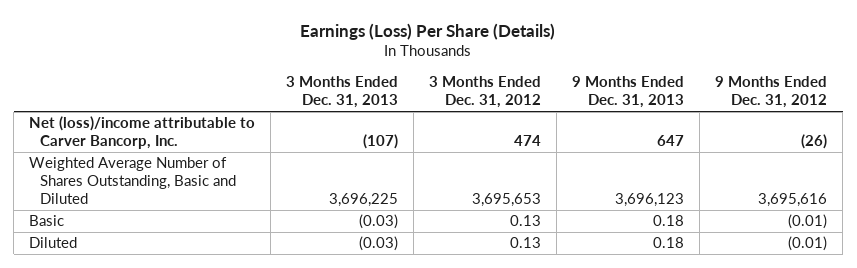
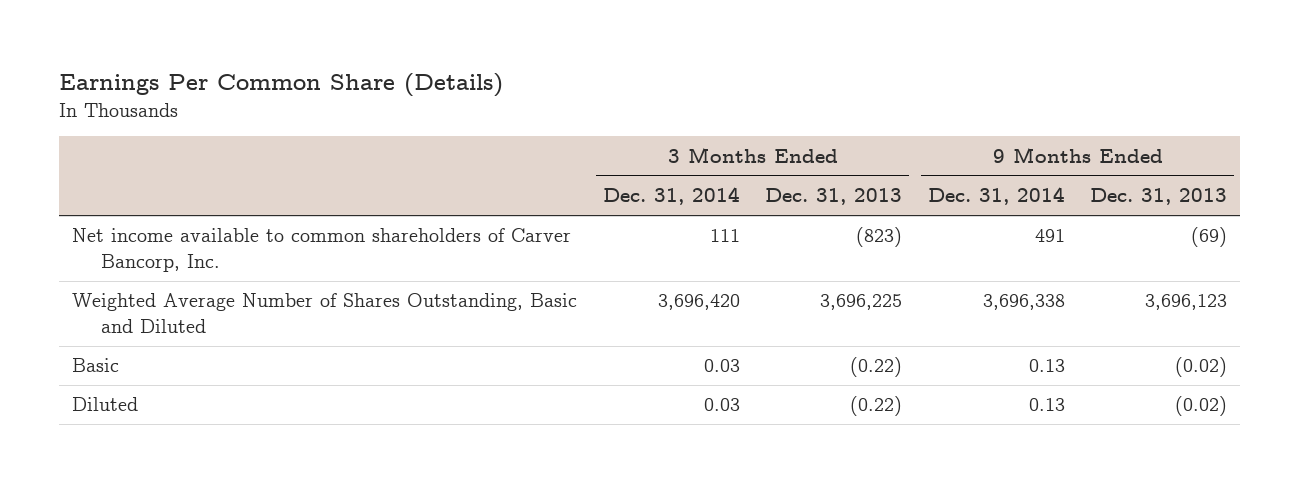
- Earnings (Loss) Per Share (Details)
+ Earnings Per Common Share (Details)
- | 3 Months Ended Dec. 31, 2013 | 3 Months Ended Dec. 31, 2012 | 9 Months Ended Dec. 31, 2013 | 9 Months Ended Dec. 31, 2012
+ | 3 Months Ended Dec. 31, 2014 | 3 Months Ended Dec. 31, 2013 | 9 Months Ended Dec. 31, 2014 | 9 Months Ended Dec. 31, 2013
- Net (loss)/income attributable to Carver Bancorp, Inc. | (107) | 474 | 647 | (26)
+ Net income available to common shareholders of Carver Bancorp, Inc. | 111 | (823) | 491 | (69)
- Basic | (0.03) | 0.13 | 0.18 | (0.01)
- Diluted | (0.03) | 0.13 | 0.18 | (0.01)
+ Basic | 0.03 | (0.22) | 0.13 | (0.02)
+ Diluted | 0.03 | (0.22) | 0.13 | (0.02)

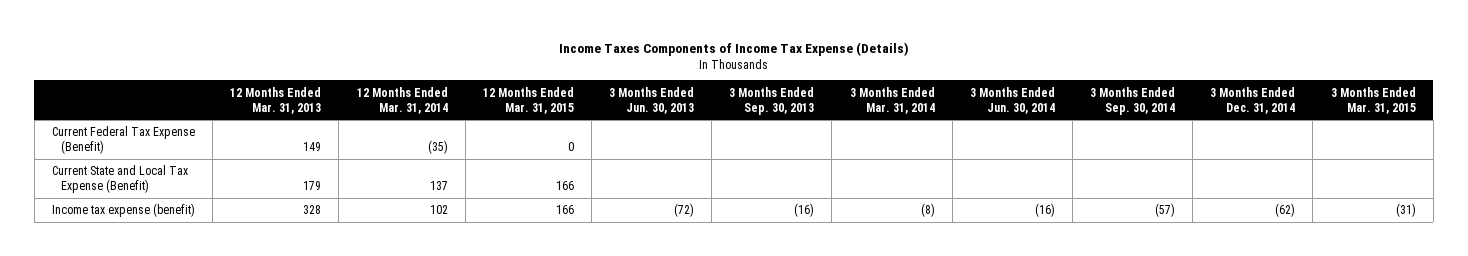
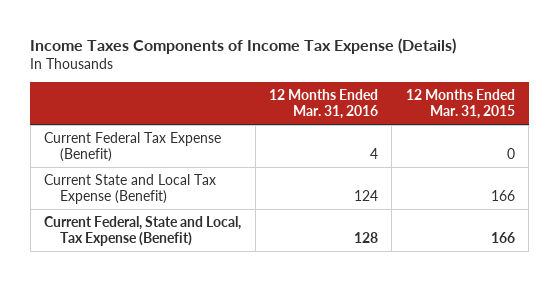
- | 12 Months Ended Mar. 31, 2013 | 12 Months Ended Mar. 31, 2014 | 12 Months Ended Mar. 31, 2015 | 3 Months Ended Jun. 30, 2013 | 3 Months Ended Sep. 30, 2013 | 3 Months Ended Mar. 31, 2014 | 3 Months Ended Jun. 30, 2014 | 3 Months Ended Sep. 30, 2014 | 3 Months Ended Dec. 31, 2014 | 3 Months Ended Mar. 31, 2015
+ | 12 Months Ended Mar. 31, 2016 | 12 Months Ended Mar. 31, 2015
- Income tax expense (benefit) | 328 | 102 | 166 | (72) | (16) | (8) | (16) | (57) | (62) | (31)
+ Current Federal, State and Local, Tax Expense (Benefit) | 128 | 166

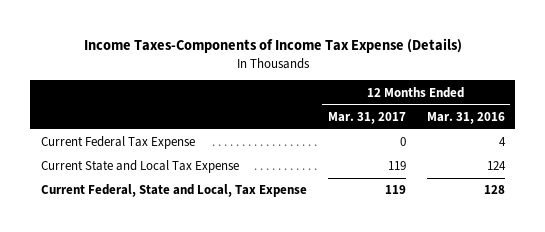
- Income Taxes Components of Income Tax Expense (Details)
+ Income Taxes-Components of Income Tax Expense (Details)
- | 12 Months Ended Mar. 31, 2016 | 12 Months Ended Mar. 31, 2015
+ | 12 Months Ended Mar. 31, 2017 | 12 Months Ended Mar. 31, 2016
- Current Federal Tax Expense (Benefit) | 4 | 0
- Current State and Local Tax Expense (Benefit) | 124 | 166
- Current Federal, State and Local, Tax Expense (Benefit) | 128 | 166
+ Current Federal Tax Expense | 0 | 4
+ Current State and Local Tax Expense | 119 | 124
+ Current Federal, State and Local, Tax Expense | 119 | 128

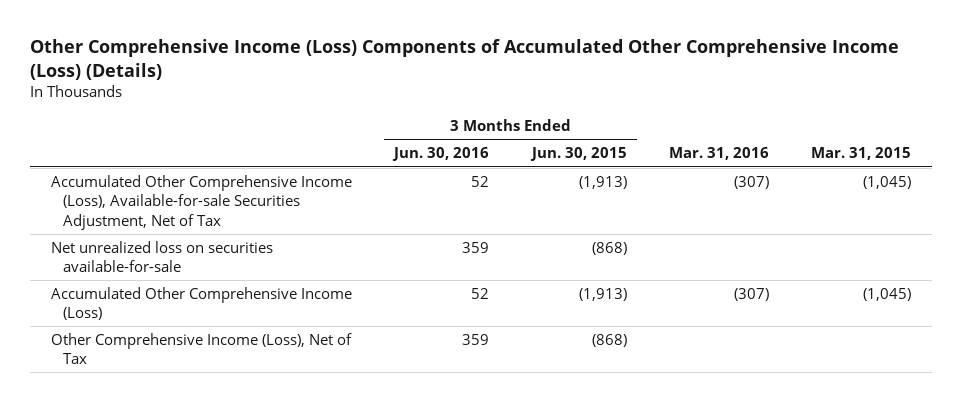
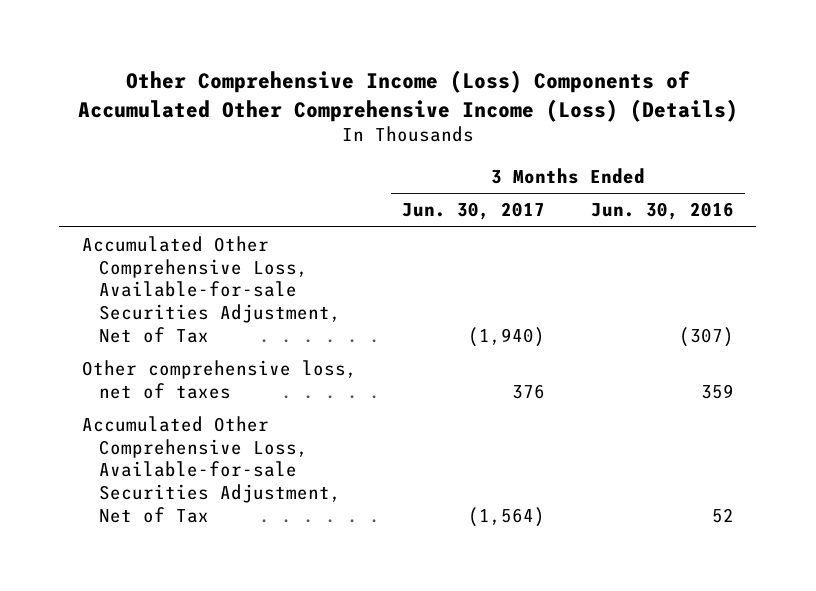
- | 3 Months Ended Jun. 30, 2016 | 3 Months Ended Jun. 30, 2015 | Mar. 31, 2016 | Mar. 31, 2015
+ | 3 Months Ended Jun. 30, 2017 | 3 Months Ended Jun. 30, 2016
- Accumulated Other Comprehensive Income (Loss), Available-for-sale Securities Adjustment, Net of Tax | 52 | (1,913) | (307) | (1,045)
- Net unrealized loss on securities available-for-sale | 359 | (868) | |
- Accumulated Other Comprehensive Income (Loss) | 52 | (1,913) | (307) | (1,045)
- Other Comprehensive Income (Loss), Net of Tax | 359 | (868) | |
+ Accumulated Other Comprehensive Loss, Available-for-sale Securities Adjustment, Net of Tax | (1,940) | (307)
+ Other comprehensive loss, net of taxes | 376 | 359
+ Accumulated Other Comprehensive Loss, Available-for-sale Securities Adjustment, Net of Tax | (1,564) | 52

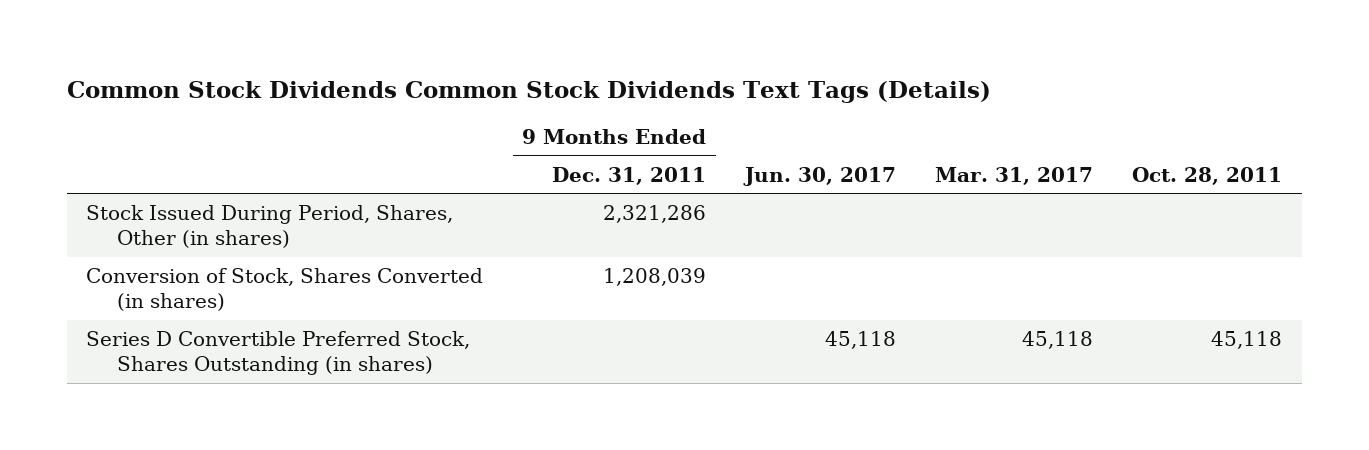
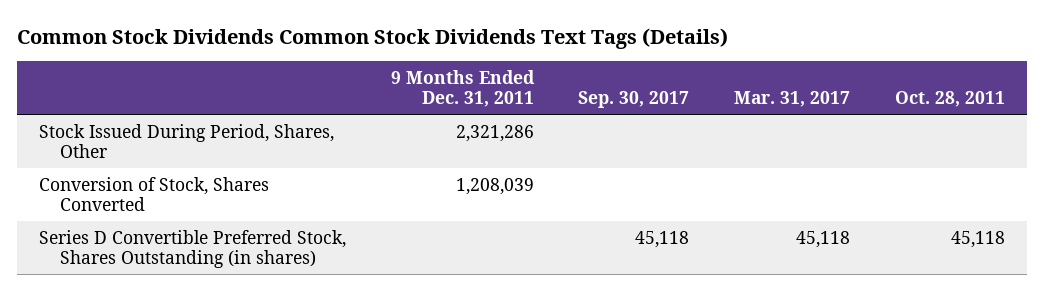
- | 9 Months Ended Dec. 31, 2011 | Jun. 30, 2017 | Mar. 31, 2017 | Oct. 28, 2011
+ | 9 Months Ended Dec. 31, 2011 | Sep. 30, 2017 | Mar. 31, 2017 | Oct. 28, 2011
- Stock Issued During Period, Shares, Other (in shares) | 2,321,286 | | |
- Conversion of Stock, Shares Converted (in shares) | 1,208,039 | | |
+ Stock Issued During Period, Shares, Other | 2,321,286 | | |
+ Conversion of Stock, Shares Converted | 1,208,039 | | |

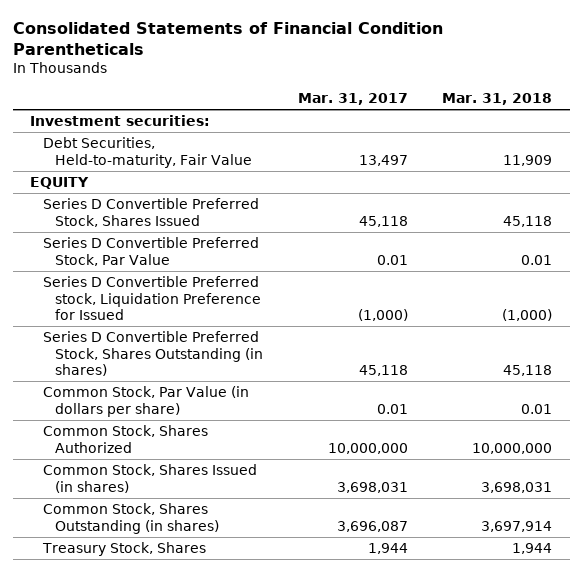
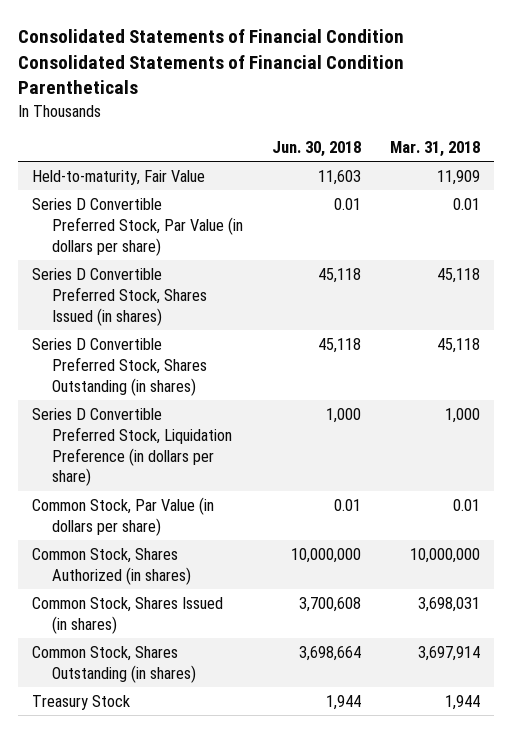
- Consolidated Statements of Financial Condition Parentheticals
+ Consolidated Statements of Financial Condition Consolidated Statements of Financial Condition Parentheticals
- | Mar. 31, 2017 | Mar. 31, 2018
+ | Jun. 30, 2018 | Mar. 31, 2018
- Investment securities:
- Debt Securities, Held-to-maturity, Fair Value | 13,497 | 11,909
- EQUITY
- Series D Convertible Preferred Stock, Shares Issued | 45,118 | 45,118
- Series D Convertible Preferred Stock, Par Value | 0.01 | 0.01
- Series D Convertible Preferred stock, Liquidation Preference for Issued | (1,000) | (1,000)
+ Held-to-maturity, Fair Value | 11,603 | 11,909
+ Series D Convertible Preferred Stock, Par Value (in dollars per share) | 0.01 | 0.01
+ Series D Convertible Preferred Stock, Shares Issued (in shares) | 45,118 | 45,118
+ Series D Convertible Preferred Stock, Liquidation Preference (in dollars per share) | 1,000 | 1,000
- Common Stock, Shares Authorized | 10,000,000 | 10,000,000
+ Common Stock, Shares Authorized (in shares) | 10,000,000 | 10,000,000
- Treasury Stock, Shares | 1,944 | 1,944
+ Treasury Stock | 1,944 | 1,944

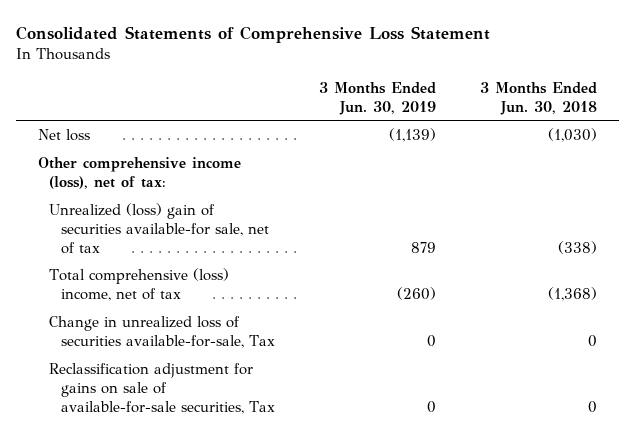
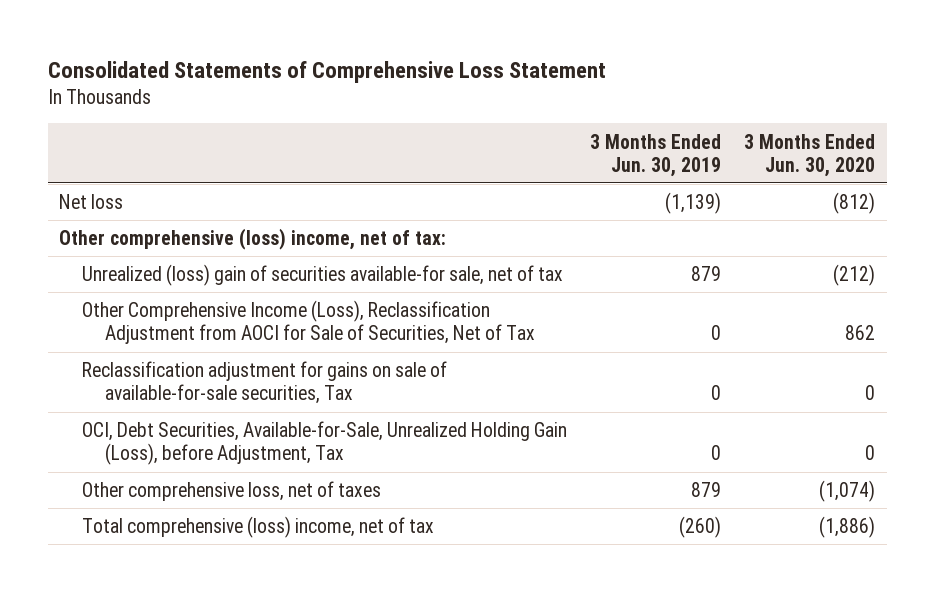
- | 3 Months Ended Jun. 30, 2019 | 3 Months Ended Jun. 30, 2018
+ | 3 Months Ended Jun. 30, 2019 | 3 Months Ended Jun. 30, 2020
- Other comprehensive income (loss), net of tax:
+ Other comprehensive (loss) income, net of tax:
- Change in unrealized loss of securities available-for-sale, Tax | 0 | 0
+ Other Comprehensive Income (Loss), Reclassification Adjustment from AOCI for Sale of Securities, Net of Tax | 0 | 862
+ OCI, Debt Securities, Available-for-Sale, Unrealized Holding Gain (Loss), before Adjustment, Tax | 0 | 0
+ Other comprehensive loss, net of taxes | 879 | (1,074)
moved down: Total comprehensive (loss) income, net of tax | (260) | (1,886)

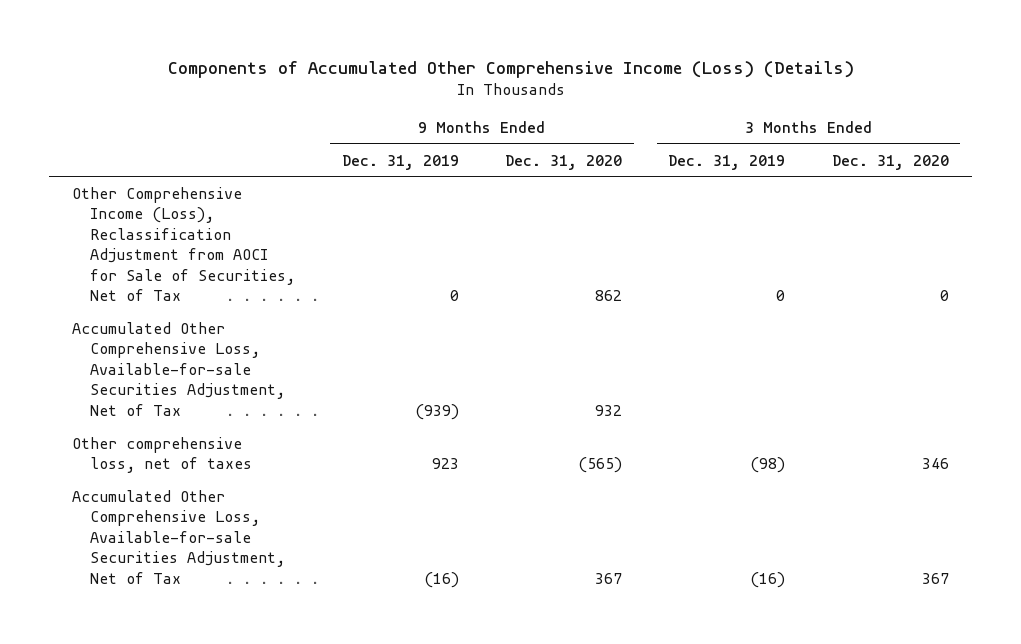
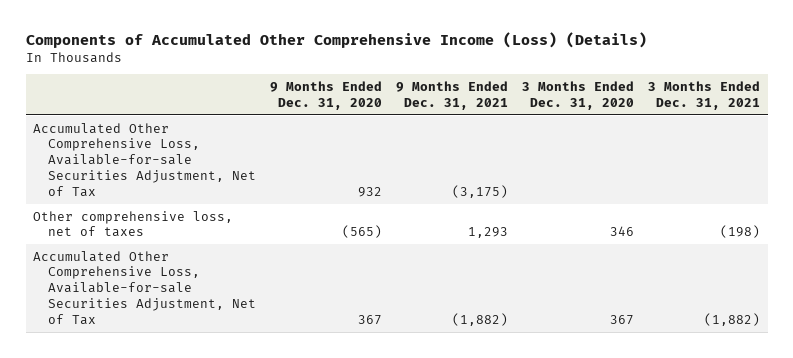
- | 9 Months Ended Dec. 31, 2019 | 9 Months Ended Dec. 31, 2020 | 3 Months Ended Dec. 31, 2019 | 3 Months Ended Dec. 31, 2020
+ | 9 Months Ended Dec. 31, 2020 | 9 Months Ended Dec. 31, 2021 | 3 Months Ended Dec. 31, 2020 | 3 Months Ended Dec. 31, 2021
- Other Comprehensive Income (Loss), Reclassification Adjustment from AOCI for Sale of Securities, Net of Tax | 0 | 862 | 0 | 0

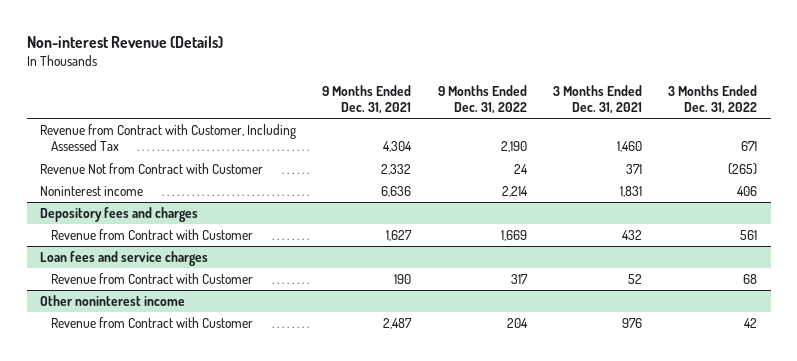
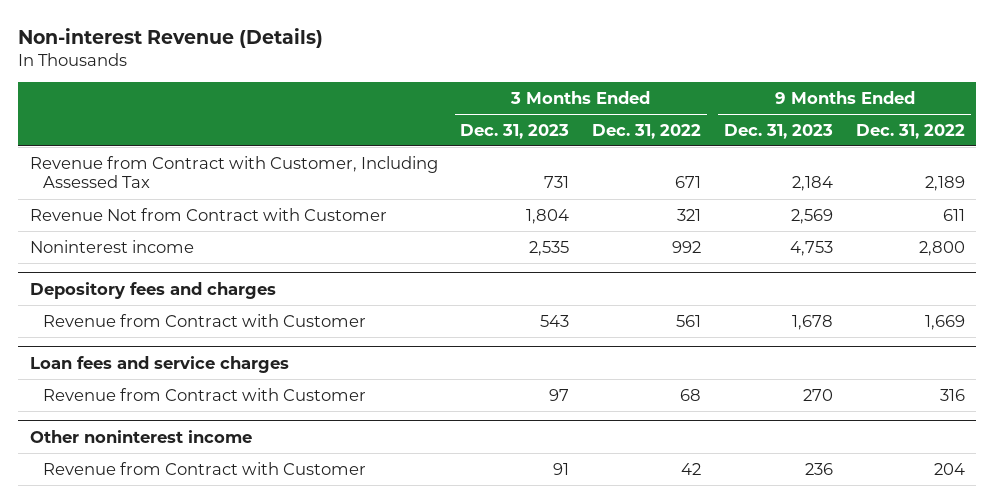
- | 9 Months Ended Dec. 31, 2021 | 9 Months Ended Dec. 31, 2022 | 3 Months Ended Dec. 31, 2021 | 3 Months Ended Dec. 31, 2022
+ | 3 Months Ended Dec. 31, 2023 | 3 Months Ended Dec. 31, 2022 | 9 Months Ended Dec. 31, 2023 | 9 Months Ended Dec. 31, 2022
- Revenue from Contract with Customer, Including Assessed Tax | 4,304 | 2,190 | 1,460 | 671
- Revenue Not from Contract with Customer | 2,332 | 24 | 371 | (265)
- Noninterest income | 6,636 | 2,214 | 1,831 | 406
+ Revenue from Contract with Customer, Including Assessed Tax | 731 | 671 | 2,184 | 2,189
+ Revenue Not from Contract with Customer | 1,804 | 321 | 2,569 | 611
+ Noninterest income | 2,535 | 992 | 4,753 | 2,800
@ Loan fees and service charges
- Revenue from Contract with Customer | 190 | 317 | 52 | 68
+ Revenue from Contract with Customer | 97 | 68 | 270 | 316

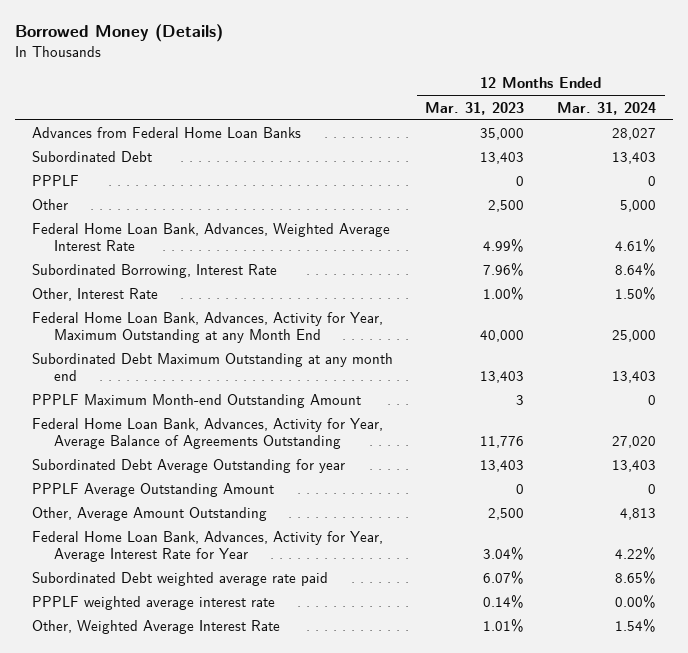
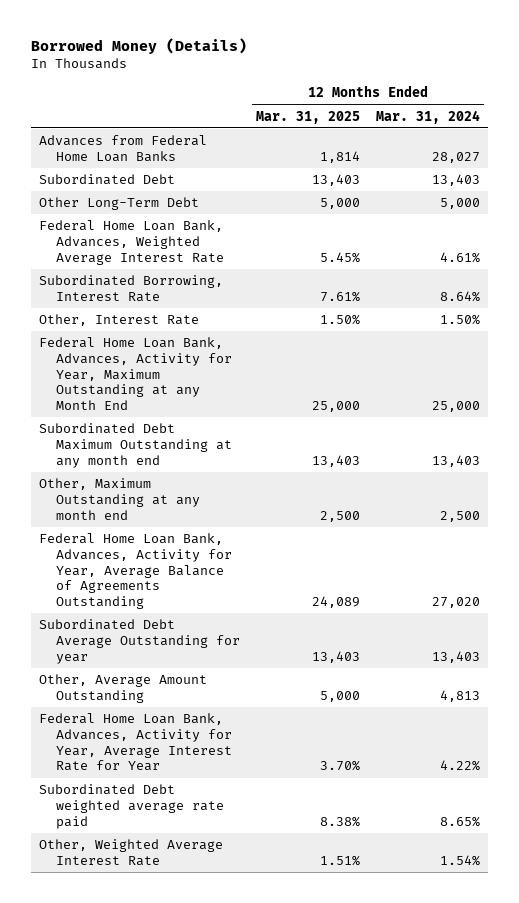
- | 12 Months Ended Mar. 31, 2023 | 12 Months Ended Mar. 31, 2024
+ | 12 Months Ended Mar. 31, 2025 | 12 Months Ended Mar. 31, 2024
- PPPLF | 0 | 0
- Other | 2,500 | 5,000
+ Other Long-Term Debt | 5,000 | 5,000
- PPPLF Maximum Month-end Outstanding Amount | 3 | 0
+ Other, Maximum Outstanding at any month end | 2,500 | 2,500
- PPPLF Average Outstanding Amount | 0 | 0
- PPPLF weighted average interest rate | 0.14% | 0.00%

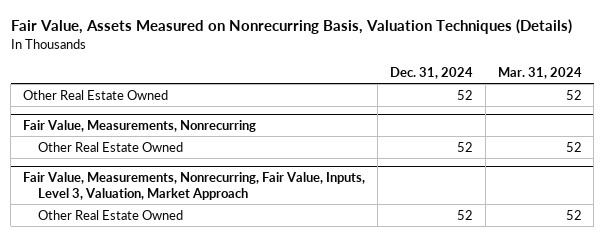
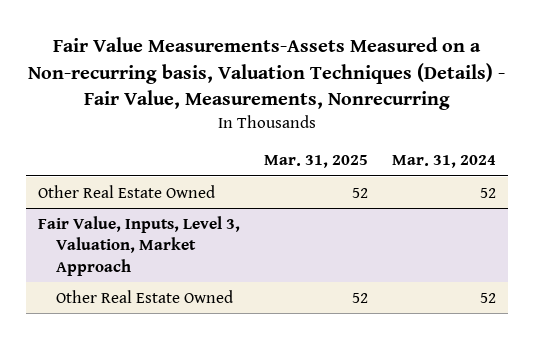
- Fair Value, Assets Measured on Nonrecurring Basis, Valuation Techniques (Details)
+ Fair Value Measurements-Assets Measured on a Non-recurring basis, Valuation Techniques (Details) - Fair Value, Measurements, Nonrecurring
- | Dec. 31, 2024 | Mar. 31, 2024
+ | Mar. 31, 2025 | Mar. 31, 2024
- Fair Value, Measurements, Nonrecurring
- Other Real Estate Owned | 52 | 52
- Fair Value, Measurements, Nonrecurring, Fair Value, Inputs, Level 3, Valuation, Market Approach
+ Fair Value, Inputs, Level 3, Valuation, Market Approach

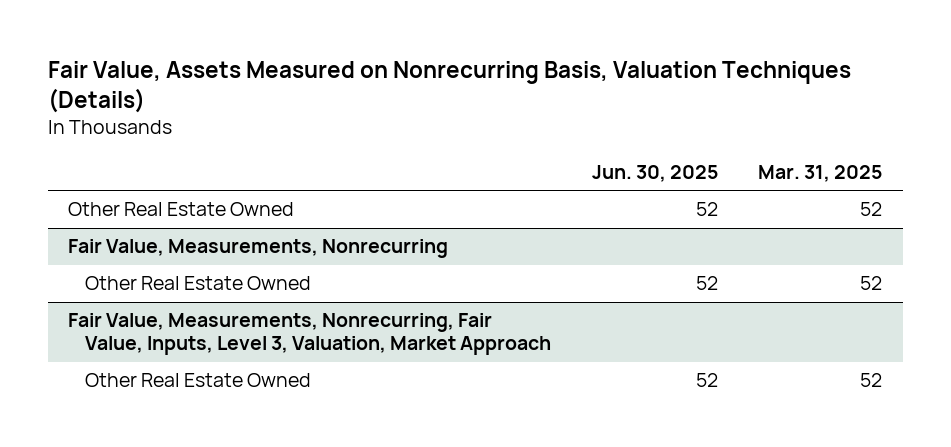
- Fair Value Measurements-Assets Measured on a Non-recurring basis, Valuation Techniques (Details) - Fair Value, Measurements, Nonrecurring
+ Fair Value, Assets Measured on Nonrecurring Basis, Valuation Techniques (Details)
- | Mar. 31, 2025 | Mar. 31, 2024
+ | Jun. 30, 2025 | Mar. 31, 2025
- Fair Value, Inputs, Level 3, Valuation, Market Approach
+ Fair Value, Measurements, Nonrecurring
+ Fair Value, Measurements, Nonrecurring, Fair Value, Inputs, Level 3, Valuation, Market Approach
+ Other Real Estate Owned | 52 | 52

